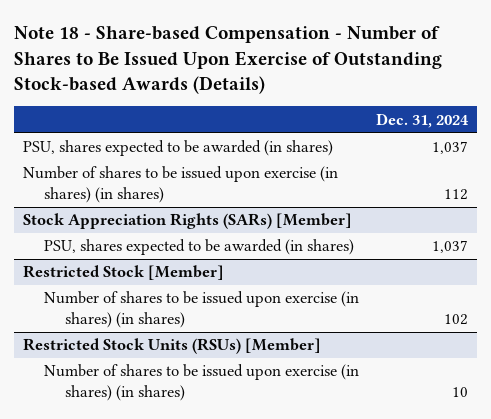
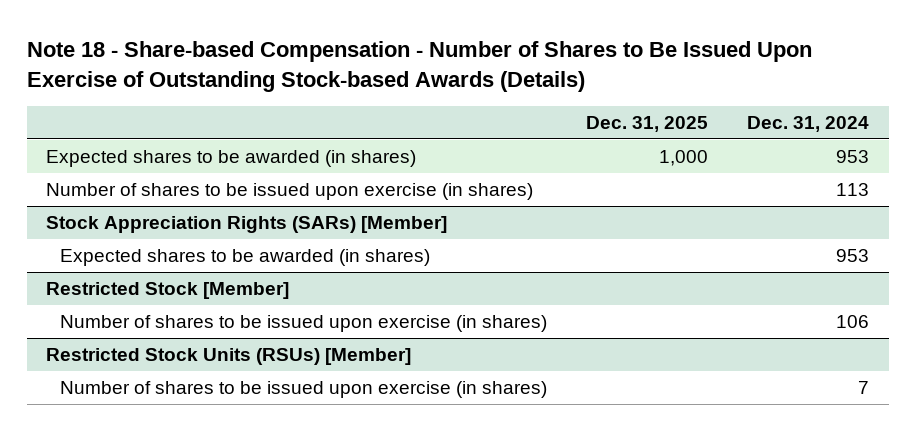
- | Dec. 31, 2024
+ | Dec. 31, 2025 | Dec. 31, 2024
- PSU, shares expected to be awarded (in shares) | 1,037
- Number of shares to be issued upon exercise (in shares) (in shares) | 112
+ Expected shares to be awarded (in shares) | 1,000 | 953
+ Number of shares to be issued upon exercise (in shares) | | 113
@ Stock Appreciation Rights (SARs) [Member]
- PSU, shares expected to be awarded (in shares) | 1,037
+ Expected shares to be awarded (in shares) | | 953
@ Restricted Stock [Member]
- Number of shares to be issued upon exercise (in shares) (in shares) | 102
+ Number of shares to be issued upon exercise (in shares) | | 106
@ Restricted Stock Units (RSUs) [Member]
- Number of shares to be issued upon exercise (in shares) (in shares) | 10
+ Number of shares to be issued upon exercise (in shares) | | 7

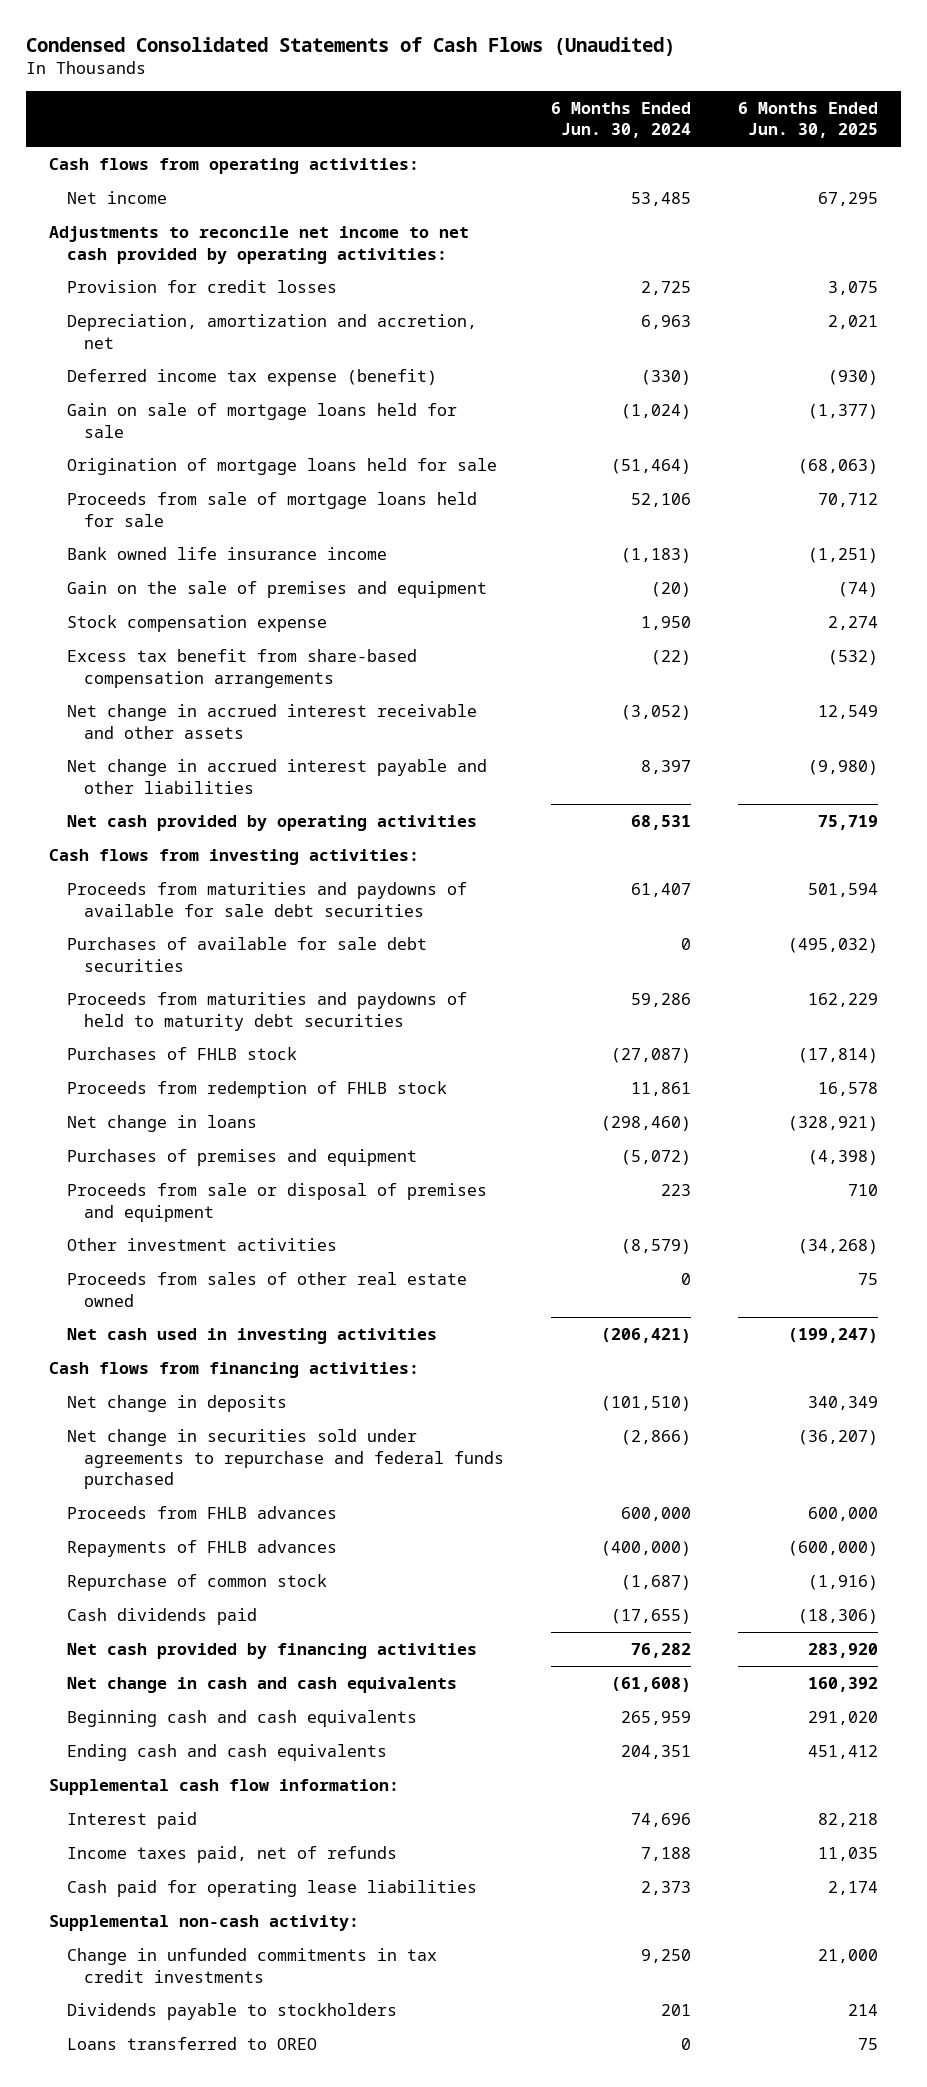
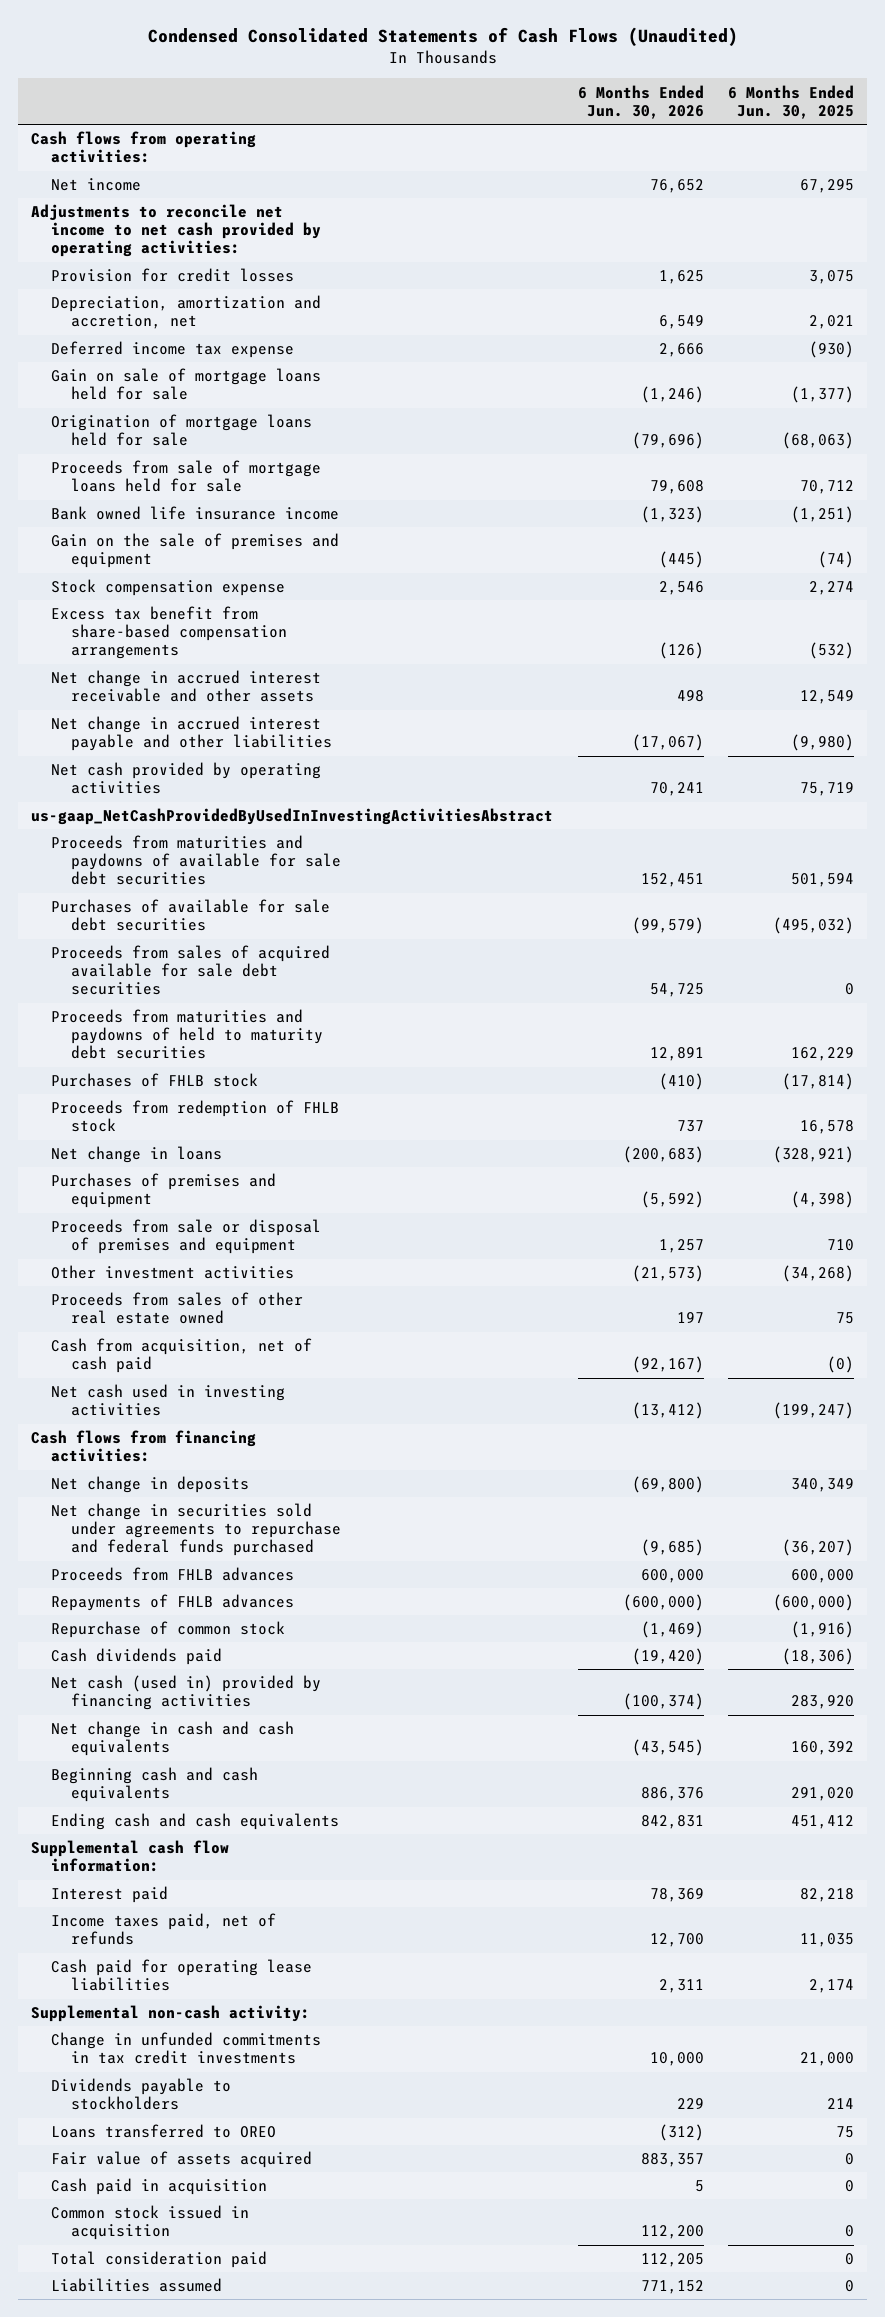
- | 6 Months Ended Jun. 30, 2024 | 6 Months Ended Jun. 30, 2025
+ | 6 Months Ended Jun. 30, 2026 | 6 Months Ended Jun. 30, 2025
- Deferred income tax expense (benefit) | (330) | (930)
+ Deferred income tax expense | 2,666 | (930)
- Cash flows from investing activities:
+ us-gaap_NetCashProvidedByUsedInInvestingActivitiesAbstract
+ Proceeds from sales of acquired available for sale debt securities | 54,725 | 0
+ Cash from acquisition, net of cash paid | (92,167) | (0)
- Net cash provided by financing activities | 76,282 | 283,920
+ Net cash (used in) provided by financing activities | (100,374) | 283,920
+ Fair value of assets acquired | 883,357 | 0
+ Cash paid in acquisition | 5 | 0
+ Common stock issued in acquisition | 112,200 | 0
+ Total consideration paid | 112,205 | 0
+ Liabilities assumed | 771,152 | 0

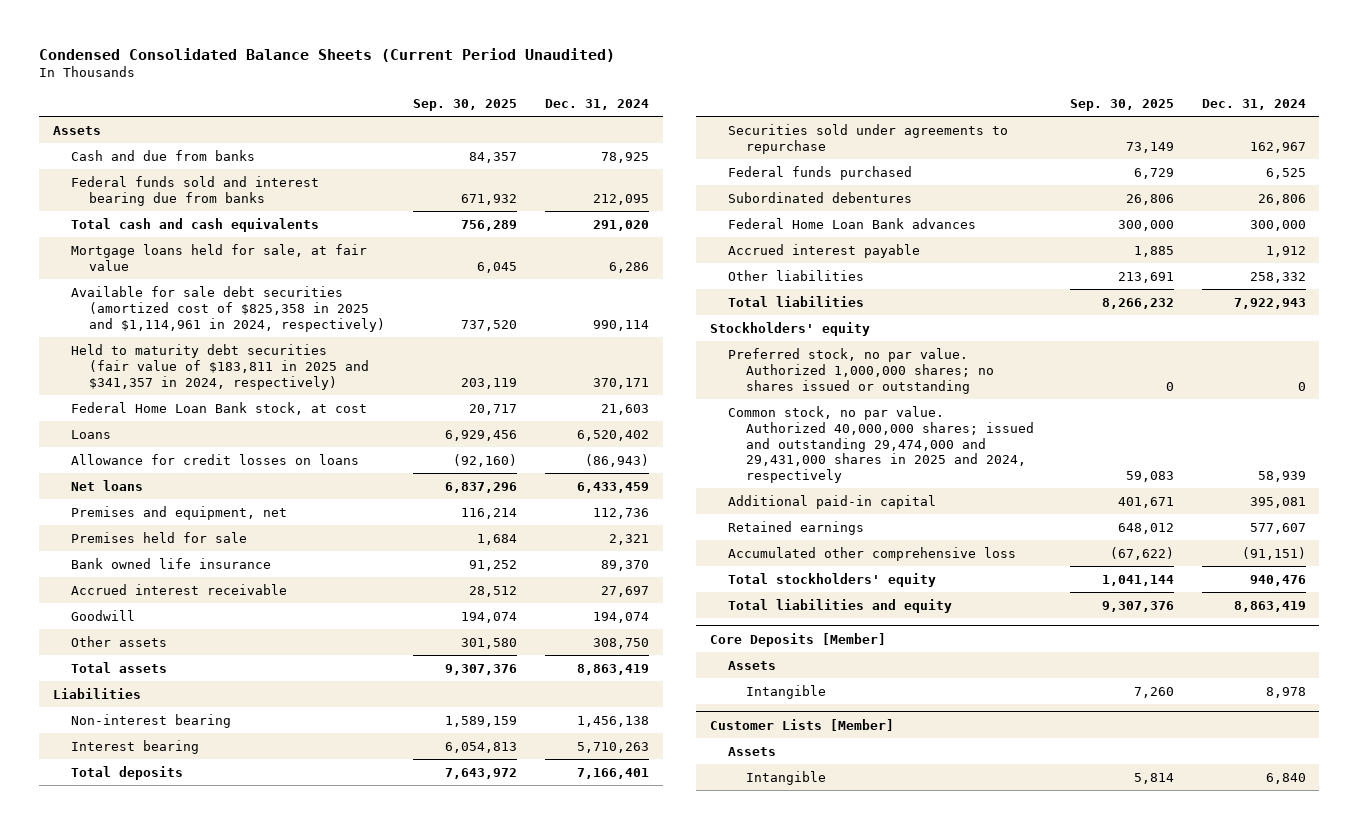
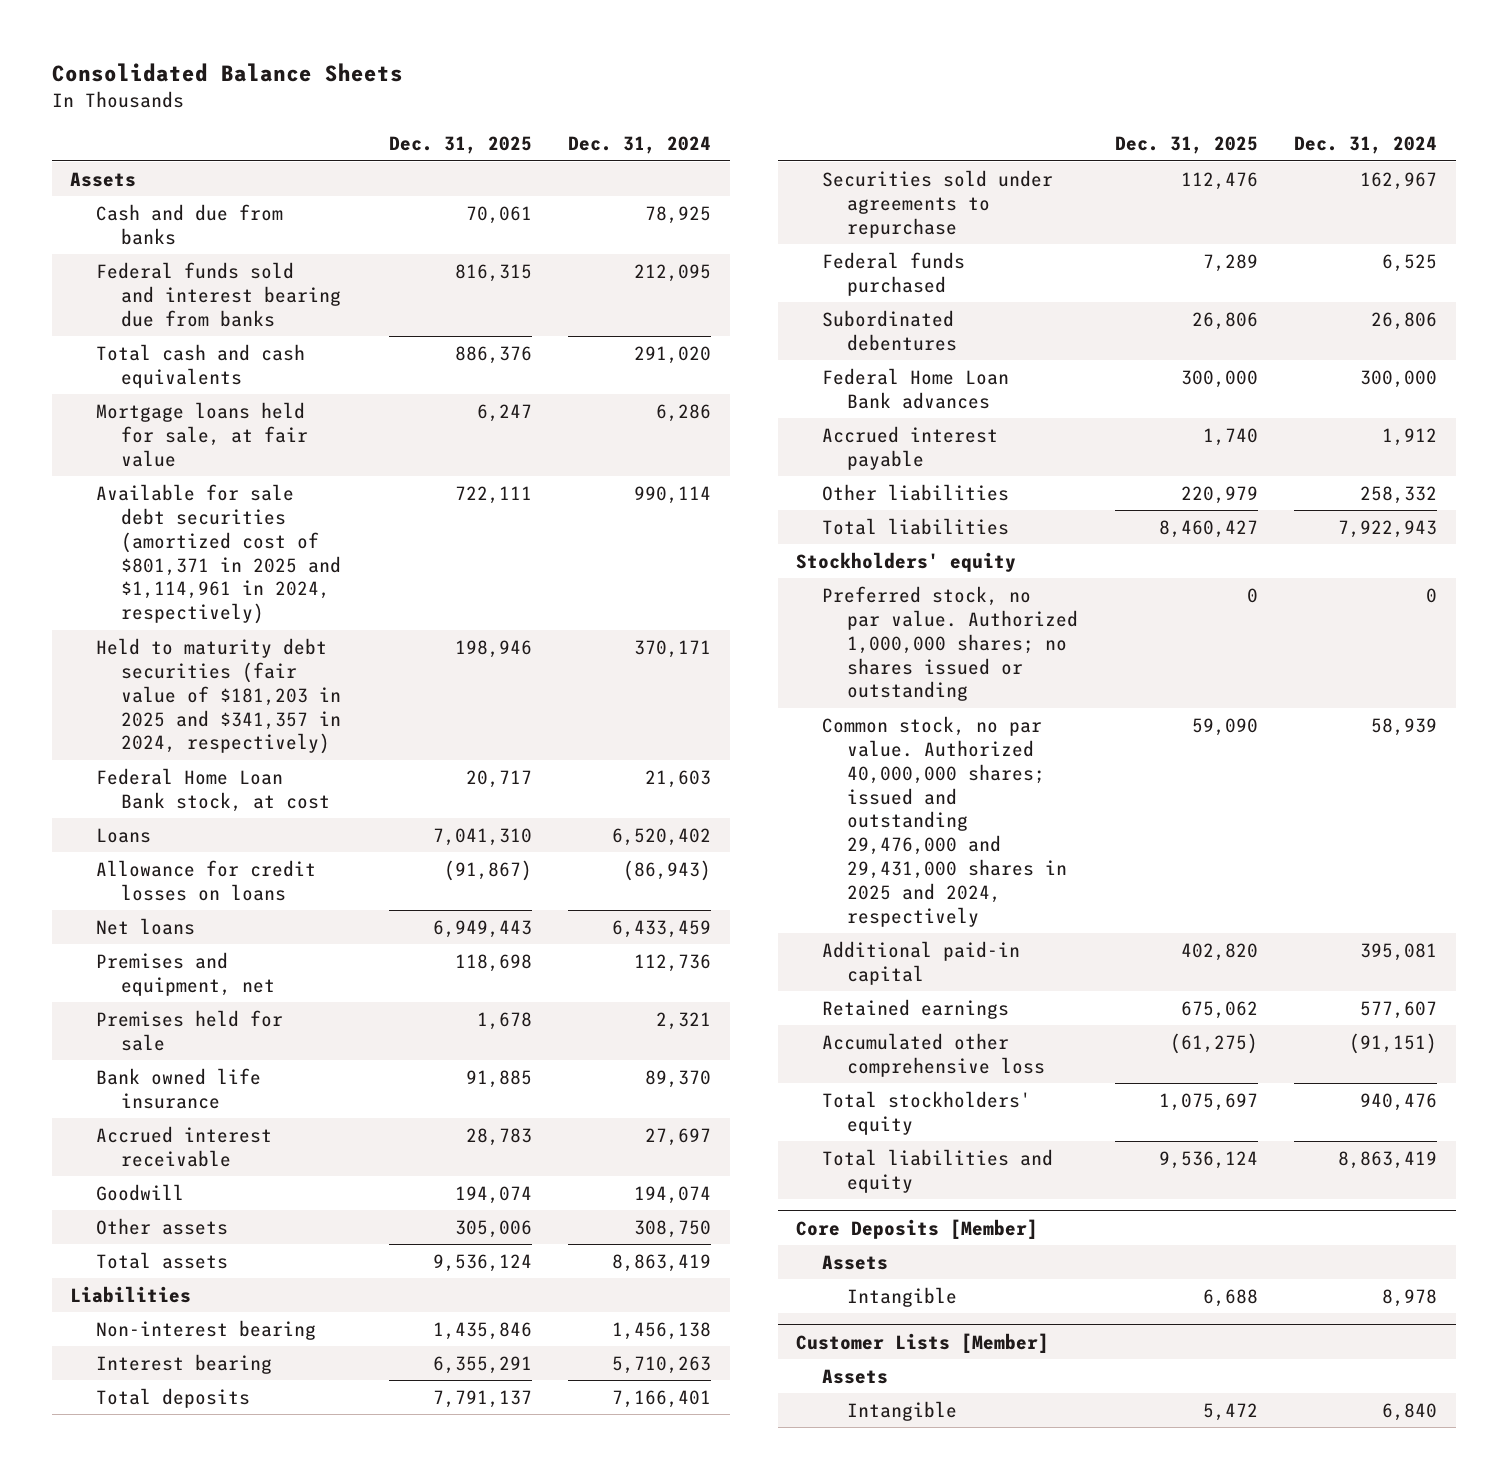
- Condensed Consolidated Balance Sheets (Current Period Unaudited)
+ Consolidated Balance Sheets
- | Sep. 30, 2025 | Dec. 31, 2024
+ | Dec. 31, 2025 | Dec. 31, 2024
- Available for sale debt securities (amortized cost of $825,358 in 2025 and $1,114,961 in 2024, respectively) | 737,520 | 990,114
- Held to maturity debt securities (fair value of $183,811 in 2025 and $341,357 in 2024, respectively) | 203,119 | 370,171
+ Available for sale debt securities (amortized cost of $801,371 in 2025 and $1,114,961 in 2024, respectively) | 722,111 | 990,114
+ Held to maturity debt securities (fair value of $181,203 in 2025 and $341,357 in 2024, respectively) | 198,946 | 370,171
- Common stock, no par value. Authorized 40,000,000 shares; issued and outstanding 29,474,000 and 29,431,000 shares in 2025 and 2024, respectively | 59,083 | 58,939
+ Common stock, no par value. Authorized 40,000,000 shares; issued and outstanding 29,476,000 and 29,431,000 shares in 2025 and 2024, respectively | 59,090 | 58,939

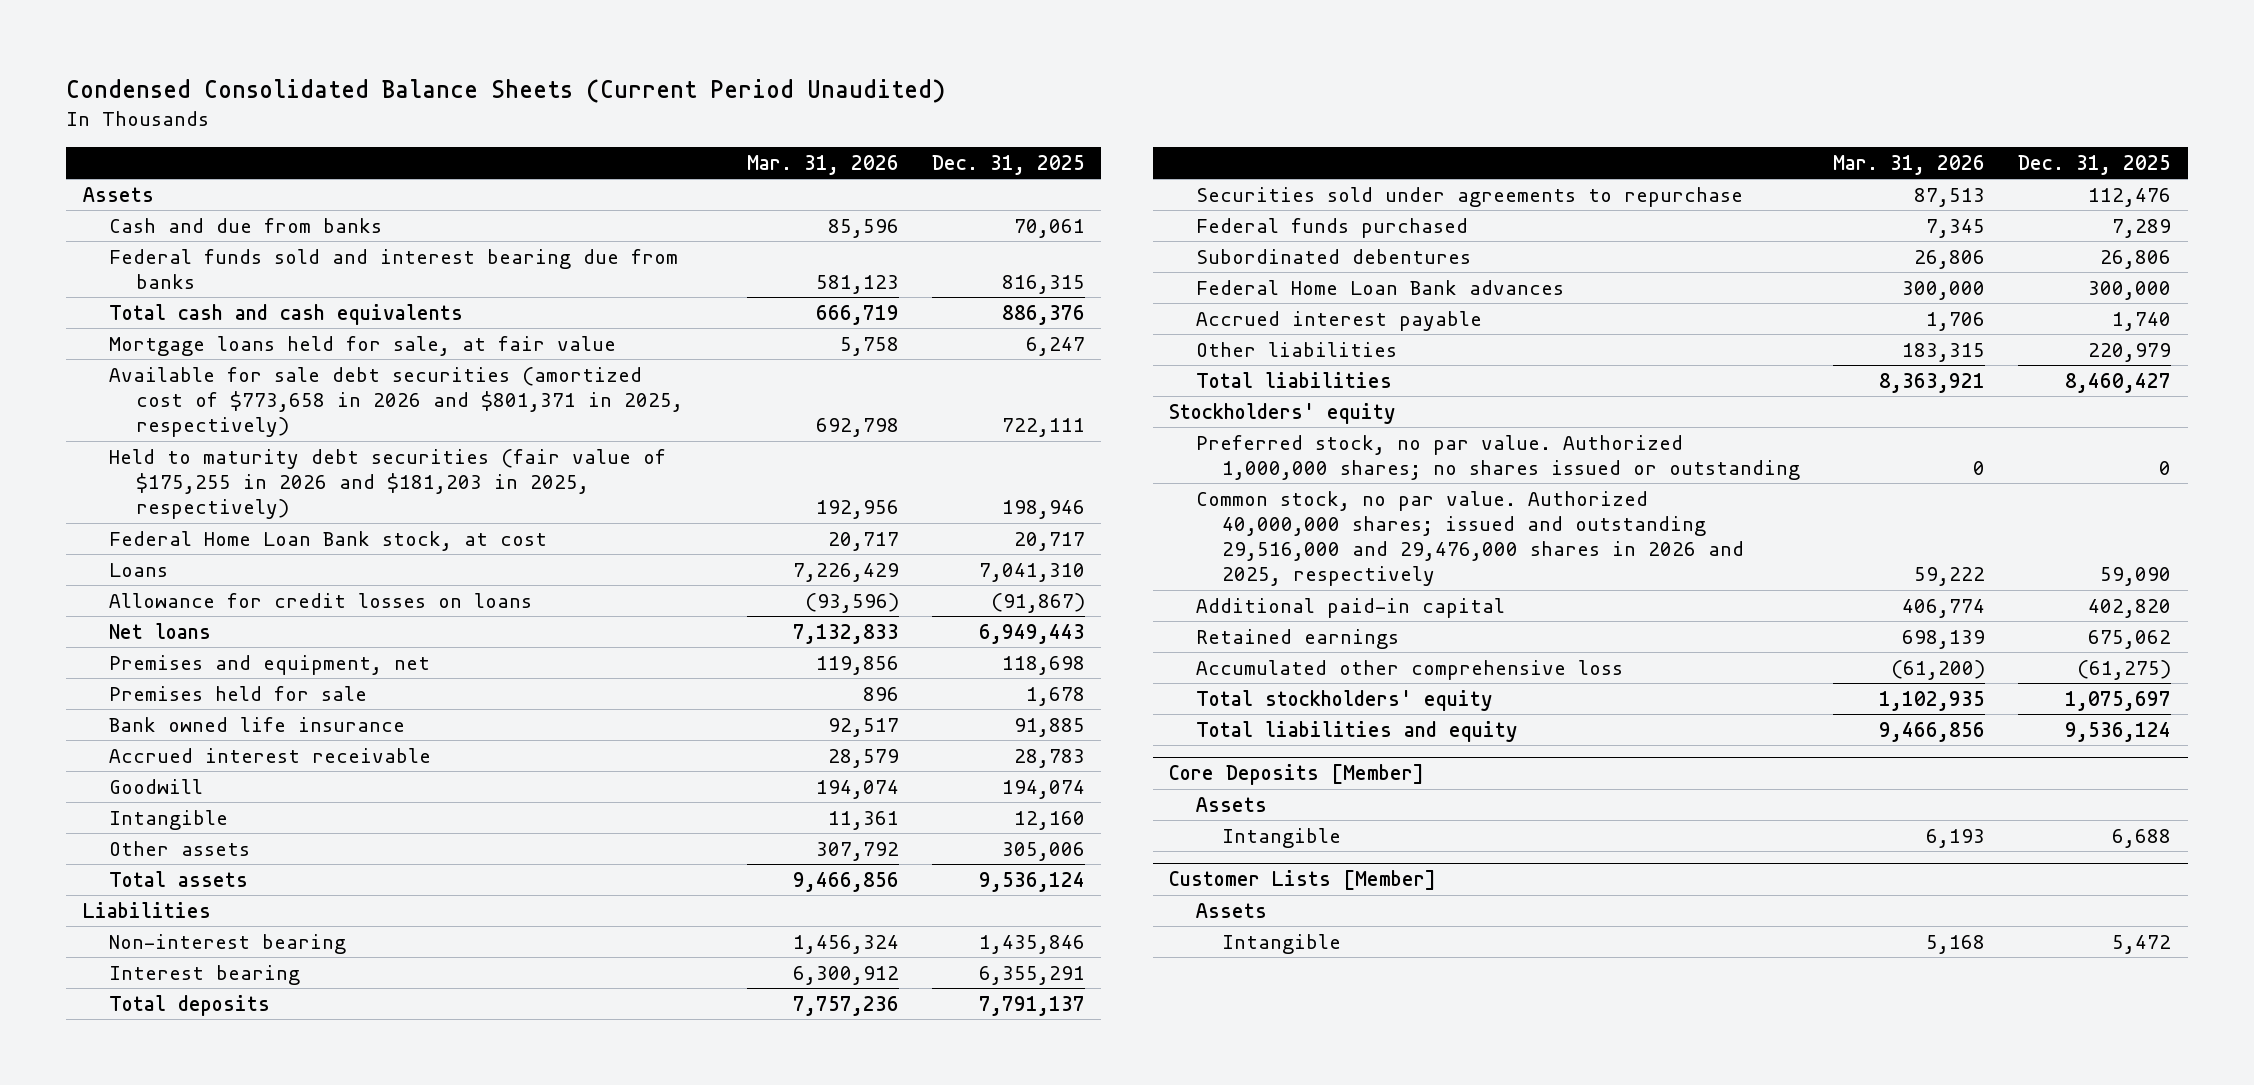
- Consolidated Balance Sheets
+ Condensed Consolidated Balance Sheets (Current Period Unaudited)
- | Dec. 31, 2025 | Dec. 31, 2024
+ | Mar. 31, 2026 | Dec. 31, 2025
- Available for sale debt securities (amortized cost of $801,371 in 2025 and $1,114,961 in 2024, respectively) | 722,111 | 990,114
- Held to maturity debt securities (fair value of $181,203 in 2025 and $341,357 in 2024, respectively) | 198,946 | 370,171
+ Available for sale debt securities (amortized cost of $773,658 in 2026 and $801,371 in 2025, respectively) | 692,798 | 722,111
+ Held to maturity debt securities (fair value of $175,255 in 2026 and $181,203 in 2025, respectively) | 192,956 | 198,946
+ Intangible | 11,361 | 12,160
- Common stock, no par value. Authorized 40,000,000 shares; issued and outstanding 29,476,000 and 29,431,000 shares in 2025 and 2024, respectively | 59,090 | 58,939
+ Common stock, no par value. Authorized 40,000,000 shares; issued and outstanding 29,516,000 and 29,476,000 shares in 2026 and 2025, respectively | 59,222 | 59,090

